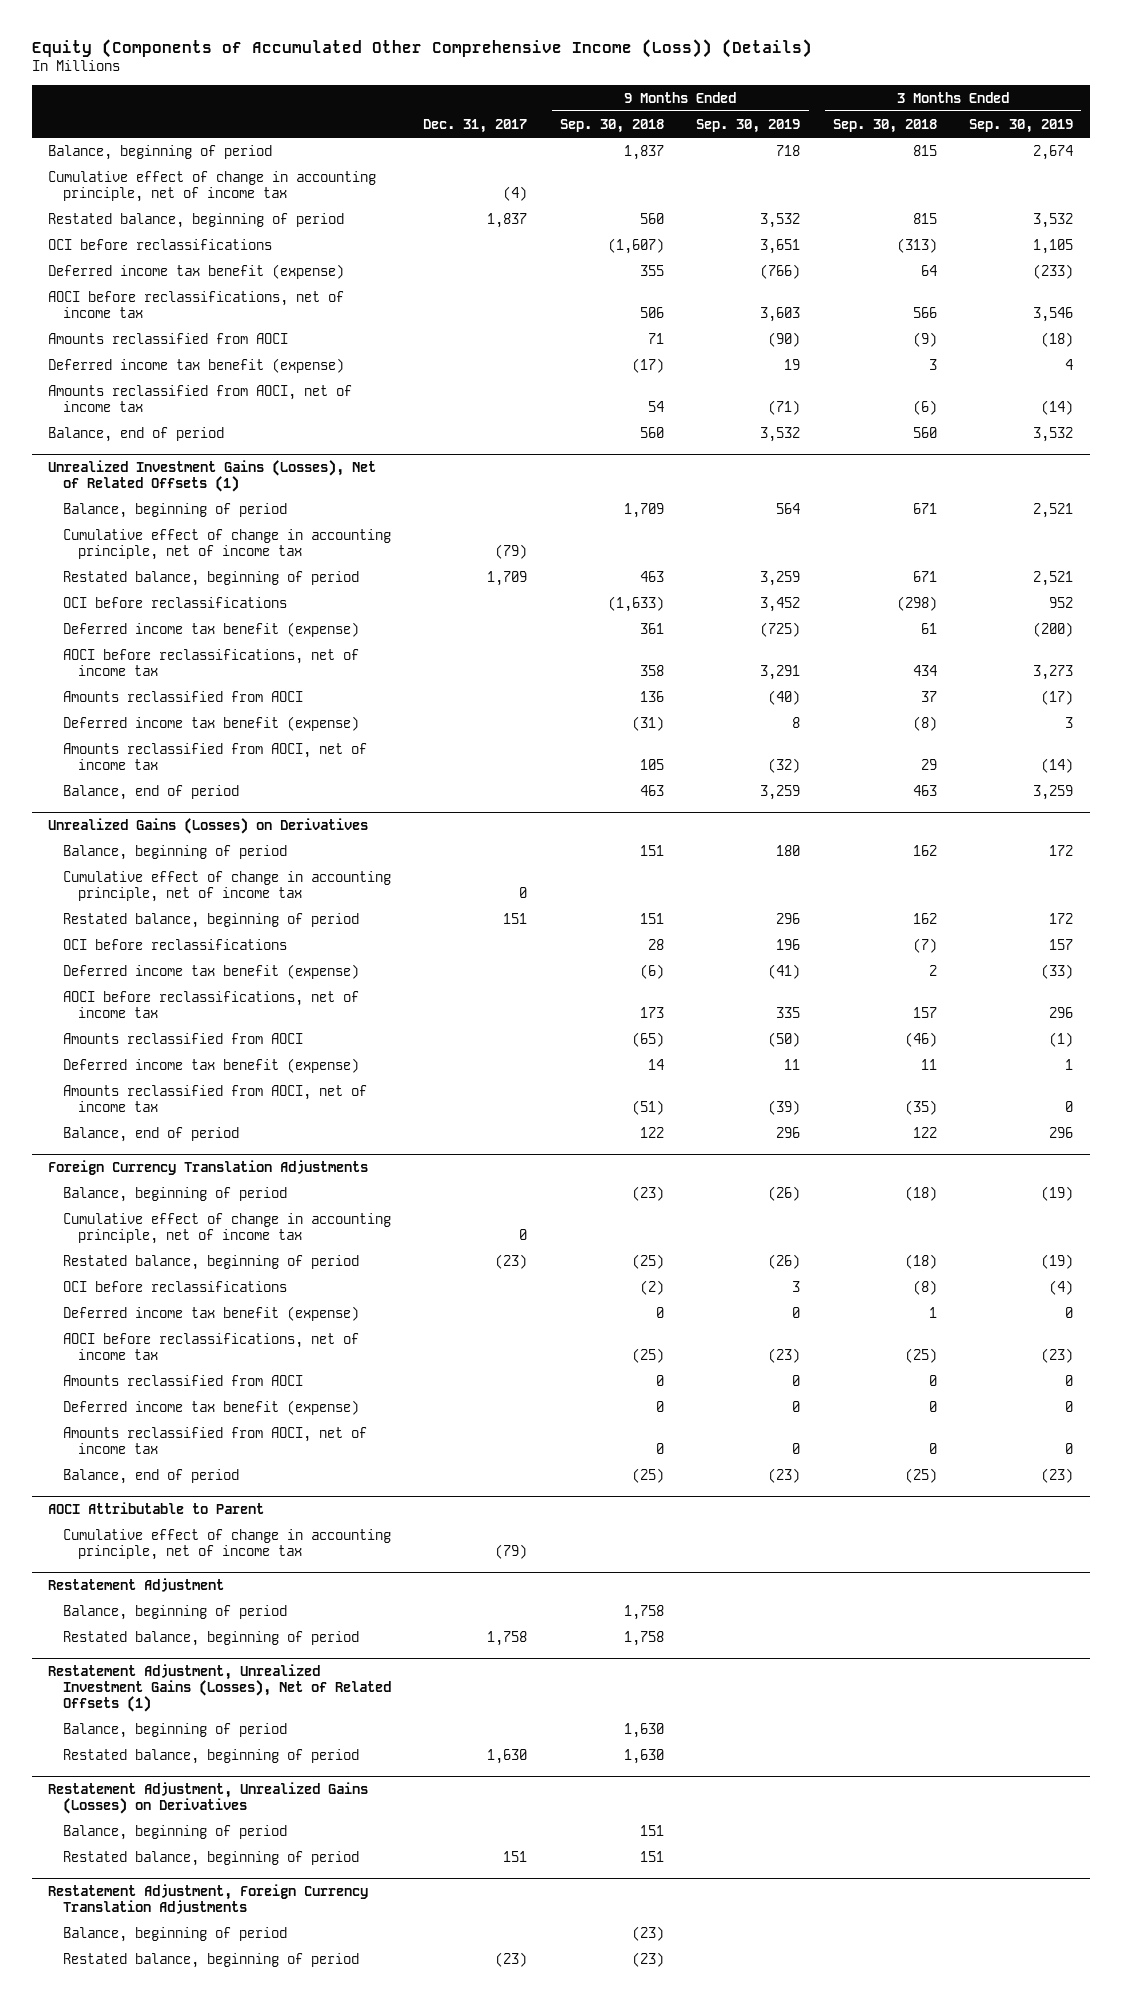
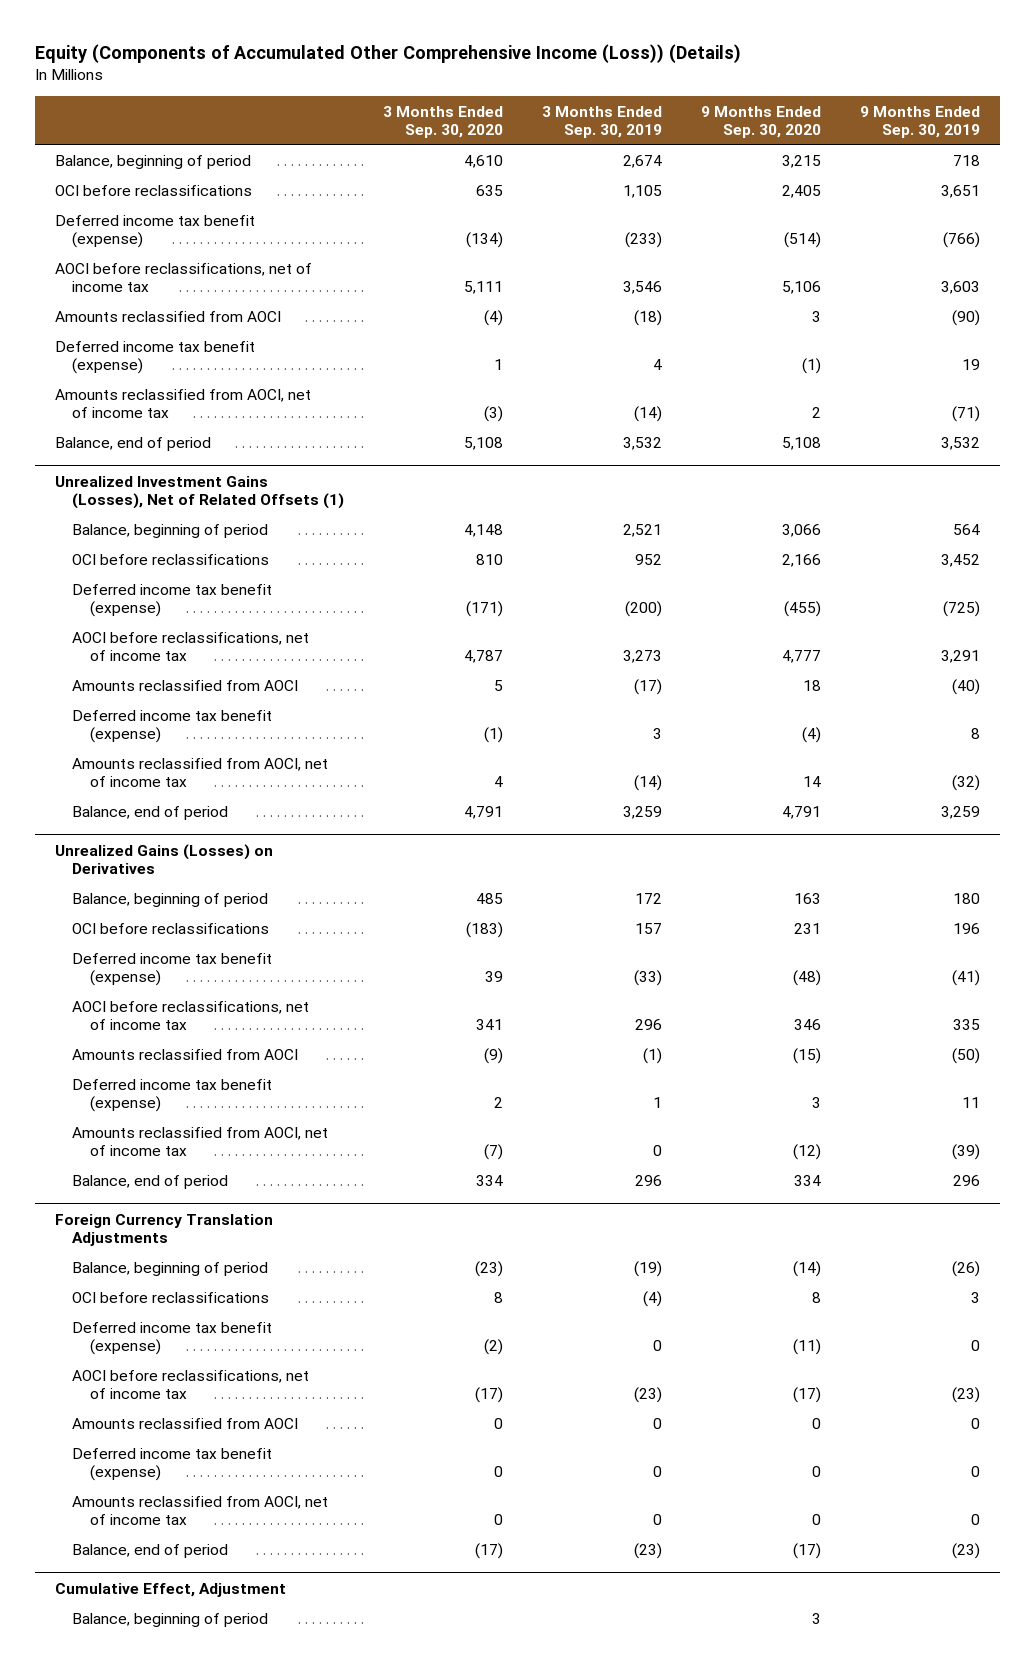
- | Dec. 31, 2017 | 9 Months Ended Sep. 30, 2018 | 9 Months Ended Sep. 30, 2019 | 3 Months Ended Sep. 30, 2018 | 3 Months Ended Sep. 30, 2019
+ | 3 Months Ended Sep. 30, 2020 | 3 Months Ended Sep. 30, 2019 | 9 Months Ended Sep. 30, 2020 | 9 Months Ended Sep. 30, 2019
- Cumulative effect of change in accounting principle, net of income tax | (4) | | | |
- Restated balance, beginning of period | 1,837 | 560 | 3,532 | 815 | 3,532
@ Unrealized Investment Gains (Losses), Net of Related Offsets (1)
- Cumulative effect of change in accounting principle, net of income tax | (79) | | | |
- Restated balance, beginning of period | 1,709 | 463 | 3,259 | 671 | 2,521
@ Unrealized Gains (Losses) on Derivatives
- Cumulative effect of change in accounting principle, net of income tax | 0 | | | |
- Restated balance, beginning of period | 151 | 151 | 296 | 162 | 172
@ Foreign Currency Translation Adjustments
- Cumulative effect of change in accounting principle, net of income tax | 0 | | | |
- Restated balance, beginning of period | (23) | (25) | (26) | (18) | (19)
- AOCI Attributable to Parent
- Cumulative effect of change in accounting principle, net of income tax | (79) | | | |
- Restatement Adjustment
- Balance, beginning of period | | 1,758 | | |
- Restated balance, beginning of period | 1,758 | 1,758 | | |
- Restatement Adjustment, Unrealized Investment Gains (Losses), Net of Related Offsets (1)
- Balance, beginning of period | | 1,630 | | |
- Restated balance, beginning of period | 1,630 | 1,630 | | |
- Restatement Adjustment, Unrealized Gains (Losses) on Derivatives
- Balance, beginning of period | | 151 | | |
- Restated balance, beginning of period | 151 | 151 | | |
- Restatement Adjustment, Foreign Currency Translation Adjustments
+ Cumulative Effect, Adjustment
- Restated balance, beginning of period | (23) | (23) | | |

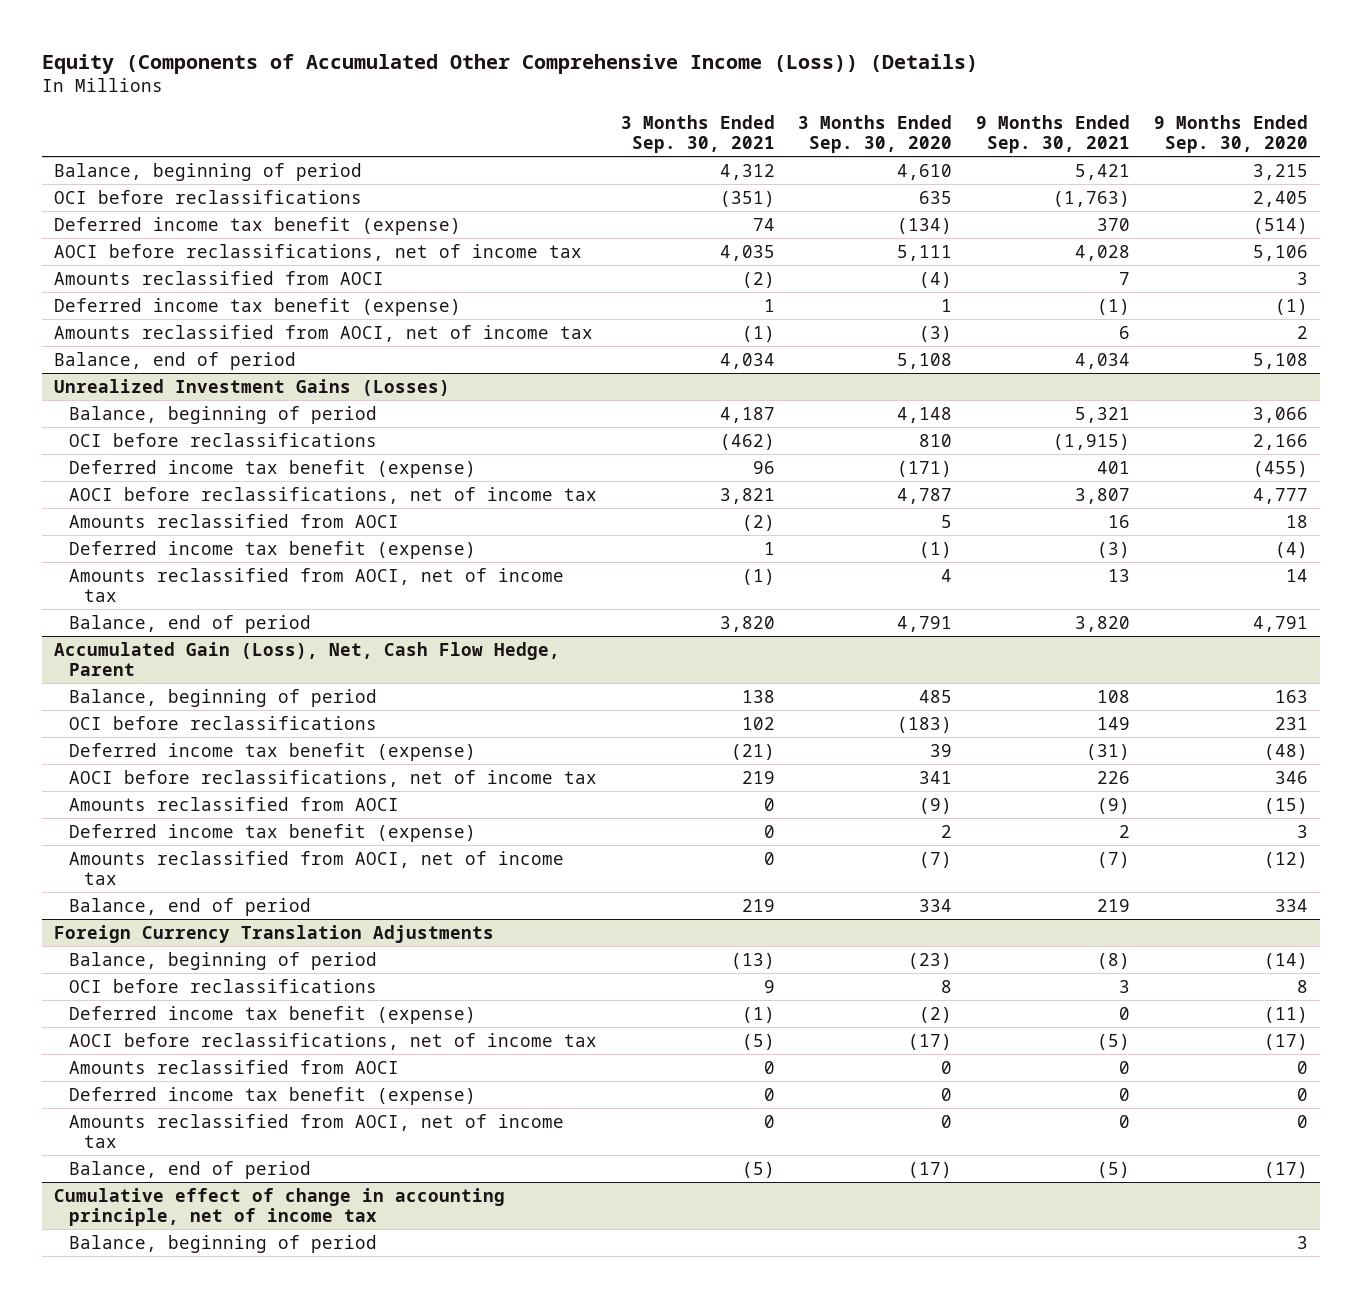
- | 3 Months Ended Sep. 30, 2020 | 3 Months Ended Sep. 30, 2019 | 9 Months Ended Sep. 30, 2020 | 9 Months Ended Sep. 30, 2019
+ | 3 Months Ended Sep. 30, 2021 | 3 Months Ended Sep. 30, 2020 | 9 Months Ended Sep. 30, 2021 | 9 Months Ended Sep. 30, 2020
- Unrealized Investment Gains (Losses), Net of Related Offsets (1)
+ Unrealized Investment Gains (Losses)
- Unrealized Gains (Losses) on Derivatives
+ Accumulated Gain (Loss), Net, Cash Flow Hedge, Parent
- Cumulative Effect, Adjustment
+ Cumulative effect of change in accounting principle, net of income tax

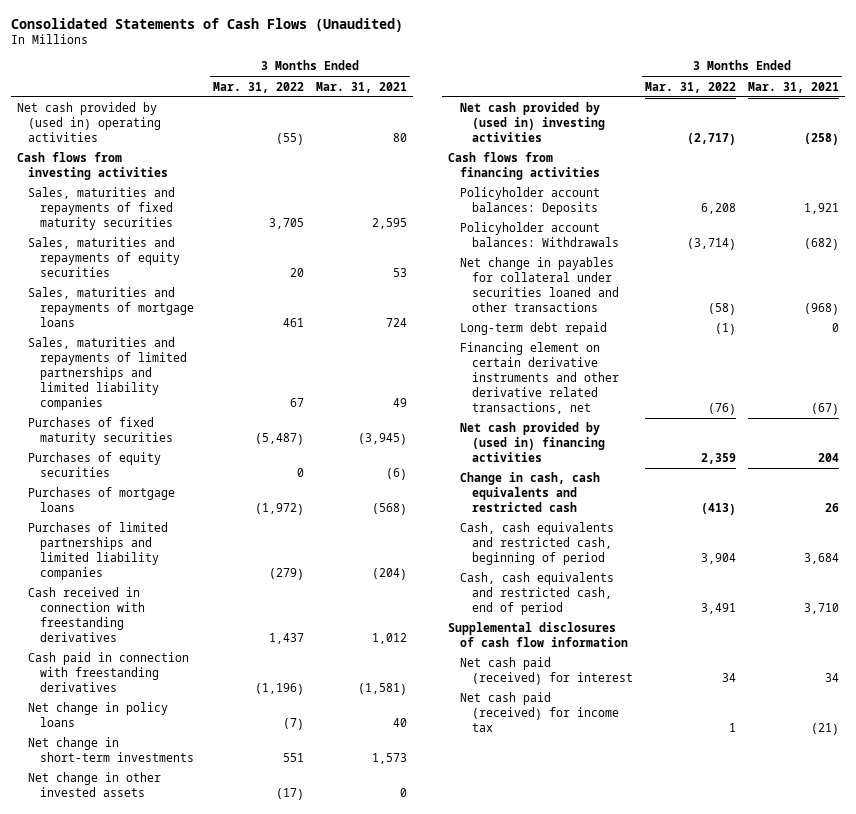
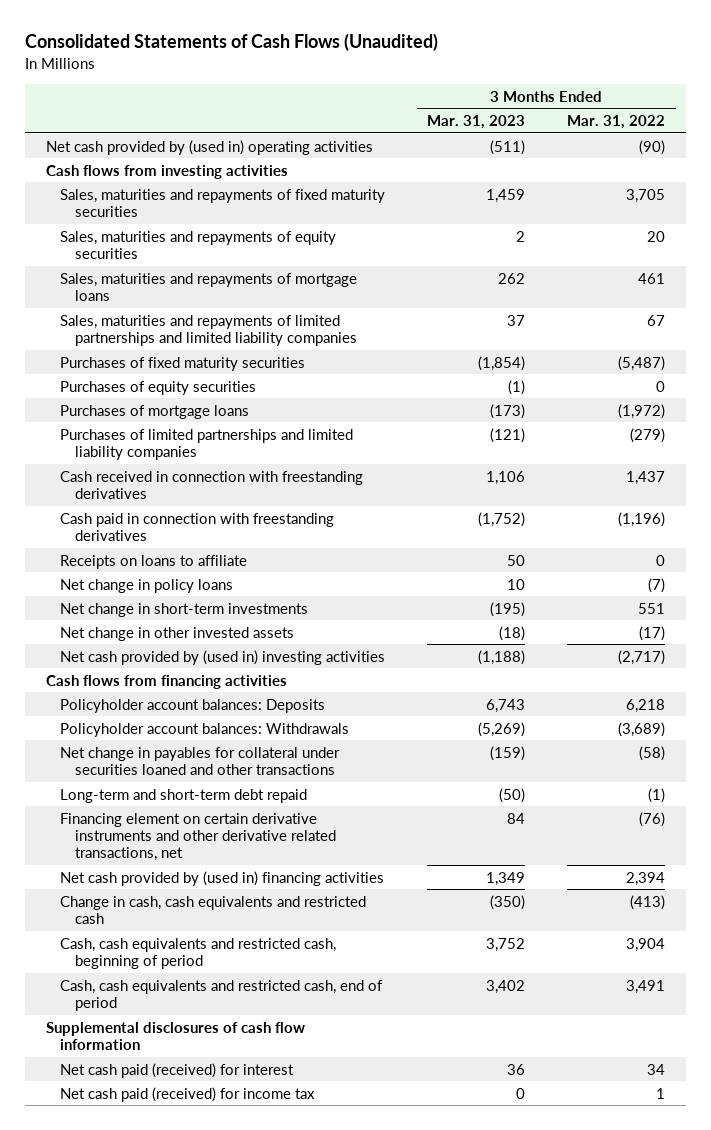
- | 3 Months Ended Mar. 31, 2022 | 3 Months Ended Mar. 31, 2021
+ | 3 Months Ended Mar. 31, 2023 | 3 Months Ended Mar. 31, 2022
- Net cash provided by (used in) operating activities | (55) | 80
+ Net cash provided by (used in) operating activities | (511) | (90)
+ Receipts on loans to affiliate | 50 | 0
- Policyholder account balances: Deposits | 6,208 | 1,921
- Policyholder account balances: Withdrawals | (3,714) | (682)
+ Policyholder account balances: Deposits | 6,743 | 6,218
+ Policyholder account balances: Withdrawals | (5,269) | (3,689)
- Long-term debt repaid | (1) | 0
+ Long-term and short-term debt repaid | (50) | (1)
- Net cash provided by (used in) financing activities | 2,359 | 204
+ Net cash provided by (used in) financing activities | 1,349 | 2,394

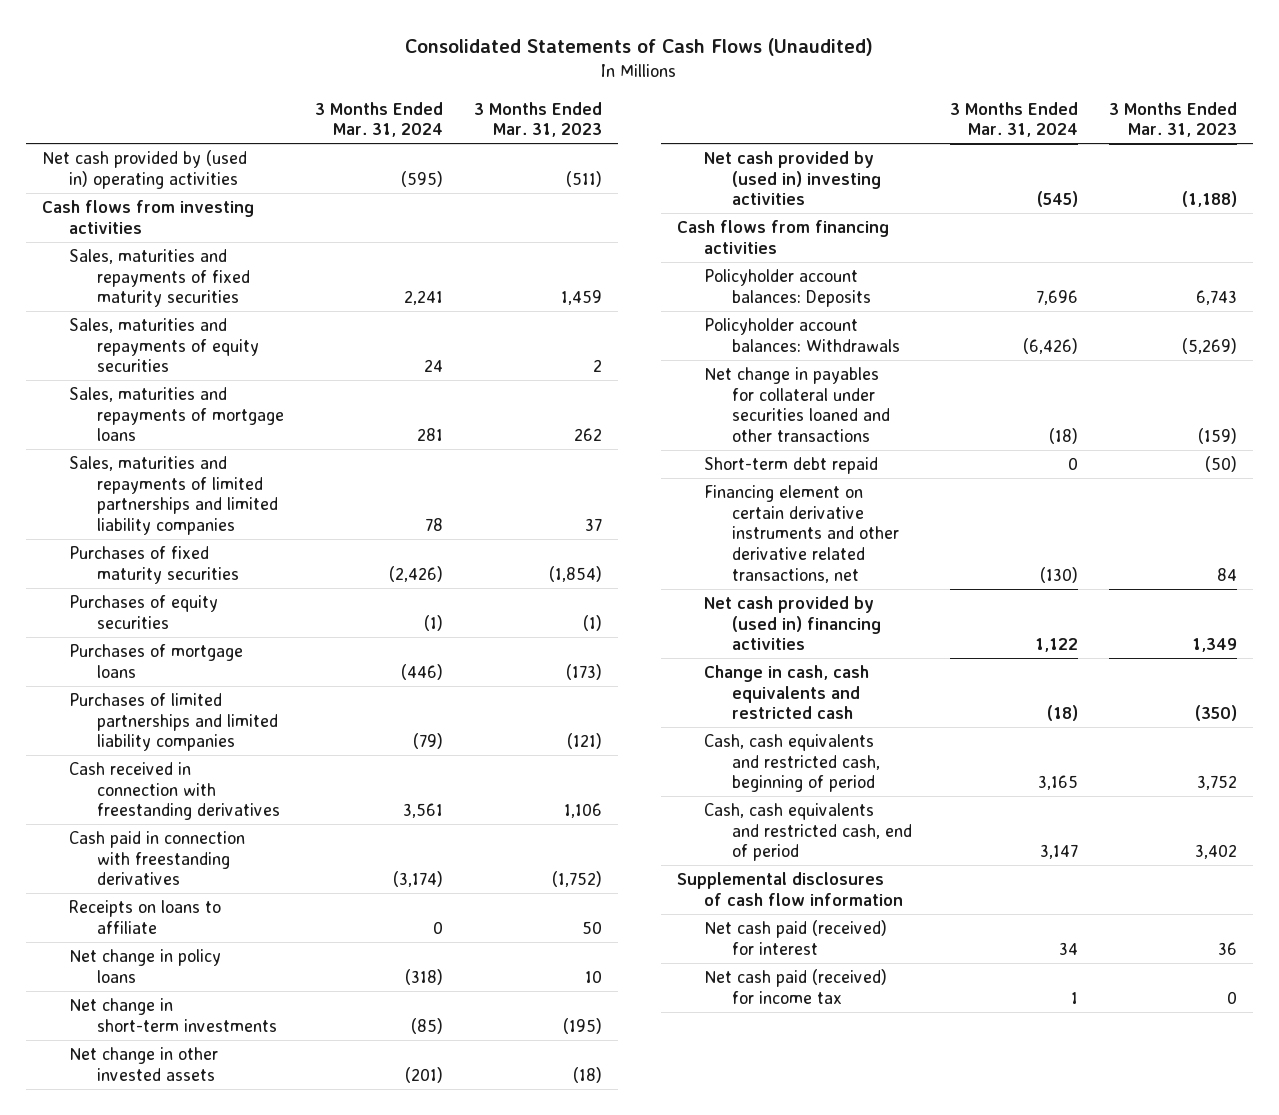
- | 3 Months Ended Mar. 31, 2023 | 3 Months Ended Mar. 31, 2022
+ | 3 Months Ended Mar. 31, 2024 | 3 Months Ended Mar. 31, 2023
- Long-term and short-term debt repaid | (50) | (1)
+ Short-term debt repaid | 0 | (50)

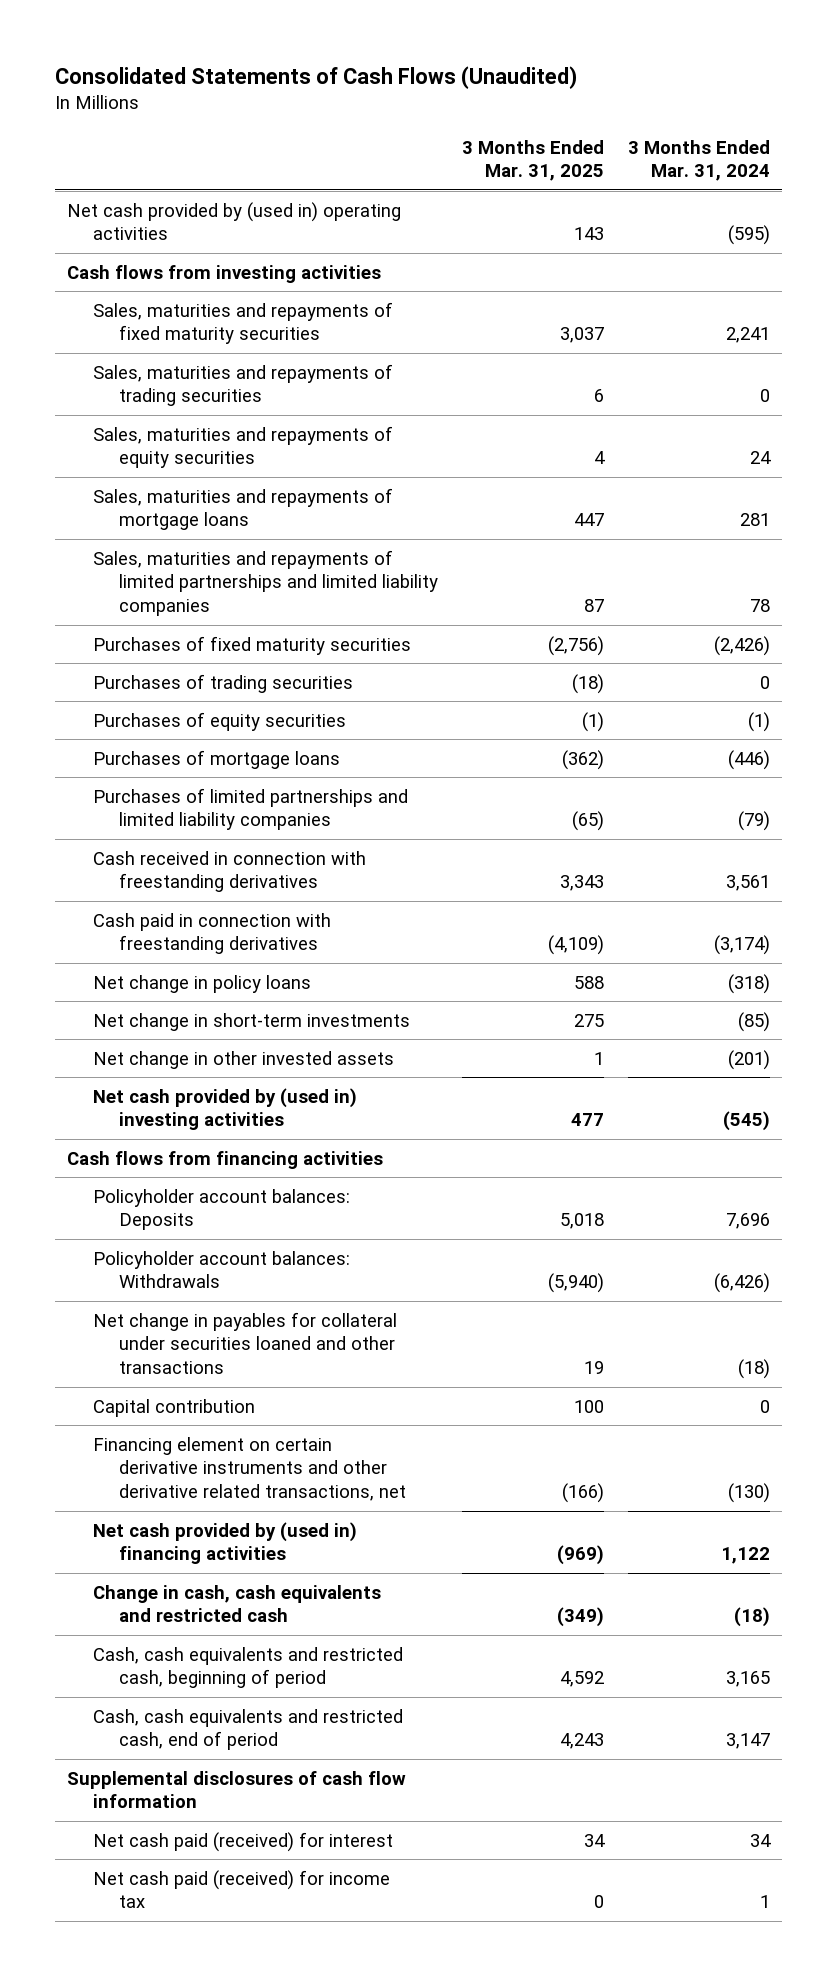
- | 3 Months Ended Mar. 31, 2024 | 3 Months Ended Mar. 31, 2023
+ | 3 Months Ended Mar. 31, 2025 | 3 Months Ended Mar. 31, 2024
+ Sales, maturities and repayments of trading securities | 6 | 0
+ Purchases of trading securities | (18) | 0
- Receipts on loans to affiliate | 0 | 50
- Short-term debt repaid | 0 | (50)
+ Capital contribution | 100 | 0

